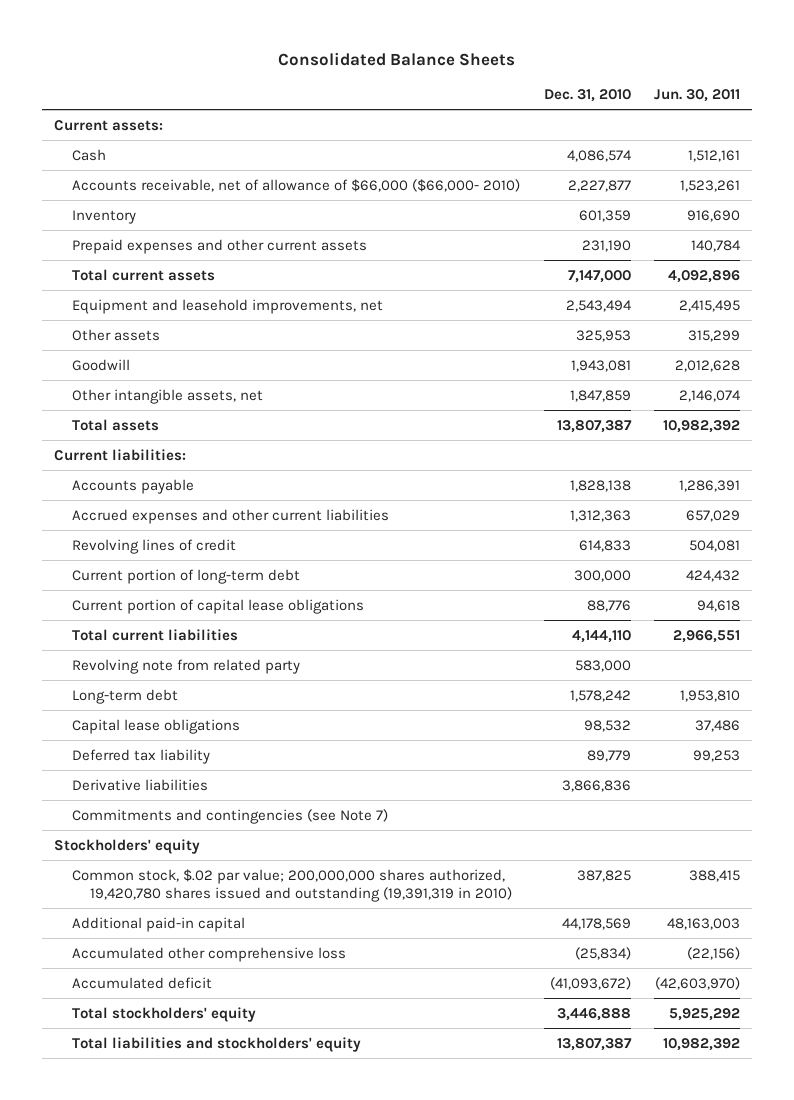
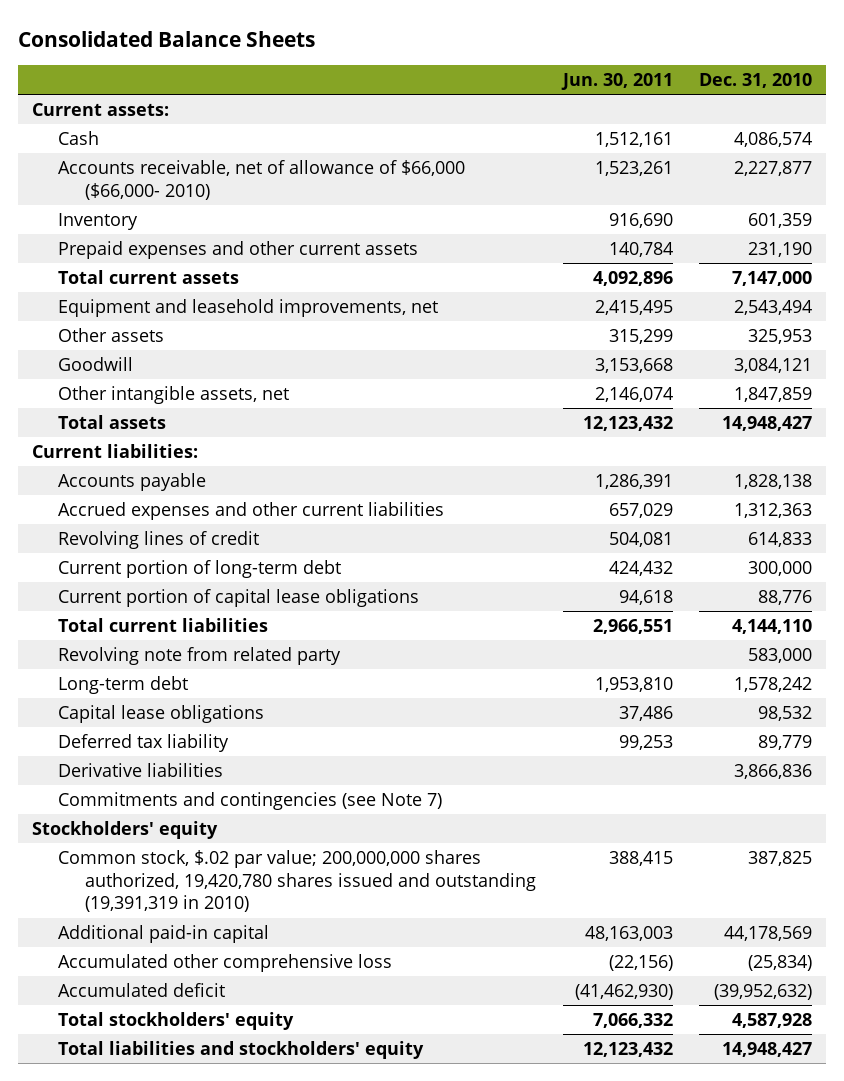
- | Dec. 31, 2010 | Jun. 30, 2011
+ | Jun. 30, 2011 | Dec. 31, 2010
- Goodwill | 1,943,081 | 2,012,628
+ Goodwill | 3,153,668 | 3,084,121
- Total assets | 13,807,387 | 10,982,392
+ Total assets | 12,123,432 | 14,948,427
- Accumulated deficit | (41,093,672) | (42,603,970)
- Total stockholders' equity | 3,446,888 | 5,925,292
- Total liabilities and stockholders' equity | 13,807,387 | 10,982,392
+ Accumulated deficit | (41,462,930) | (39,952,632)
+ Total stockholders' equity | 7,066,332 | 4,587,928
+ Total liabilities and stockholders' equity | 12,123,432 | 14,948,427

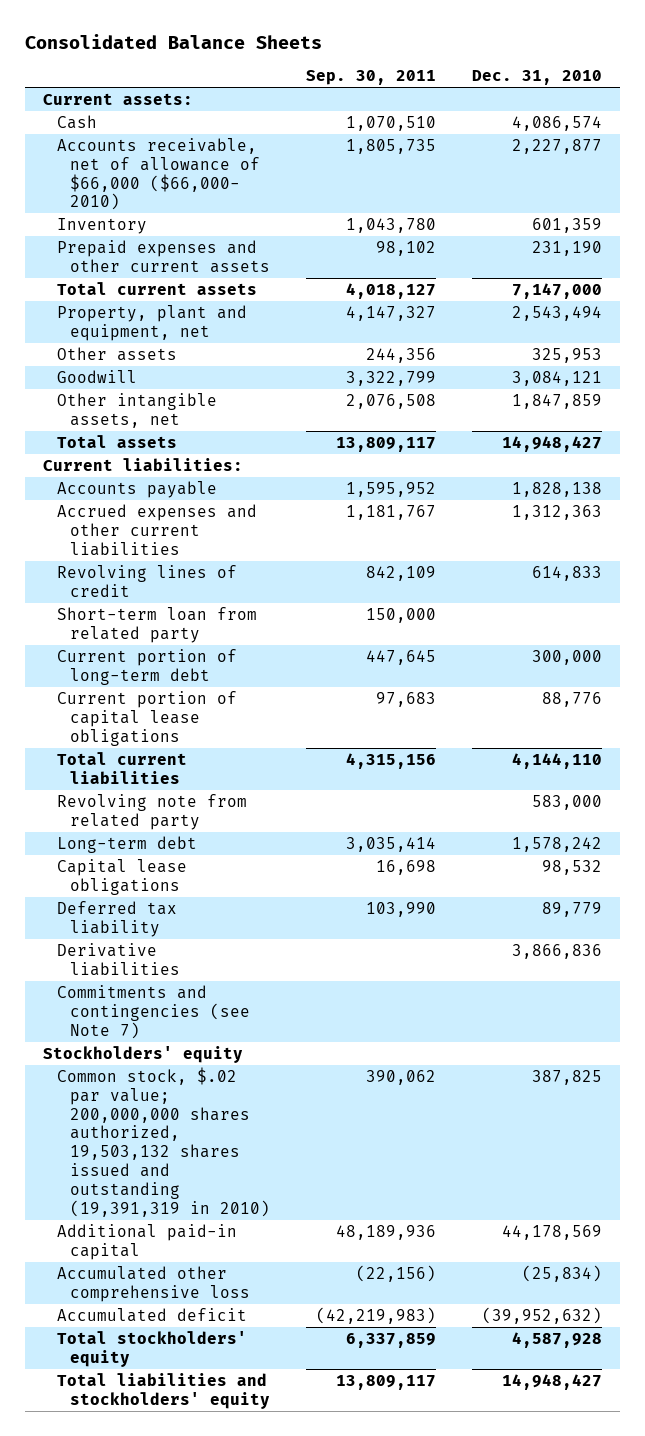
- | Jun. 30, 2011 | Dec. 31, 2010
+ | Sep. 30, 2011 | Dec. 31, 2010
- Equipment and leasehold improvements, net | 2,415,495 | 2,543,494
+ Property, plant and equipment, net | 4,147,327 | 2,543,494
+ Short-term loan from related party | 150,000 |
- Common stock, $.02 par value; 200,000,000 shares authorized, 19,420,780 shares issued and outstanding (19,391,319 in 2010) | 388,415 | 387,825
+ Common stock, $.02 par value; 200,000,000 shares authorized, 19,503,132 shares issued and outstanding (19,391,319 in 2010) | 390,062 | 387,825

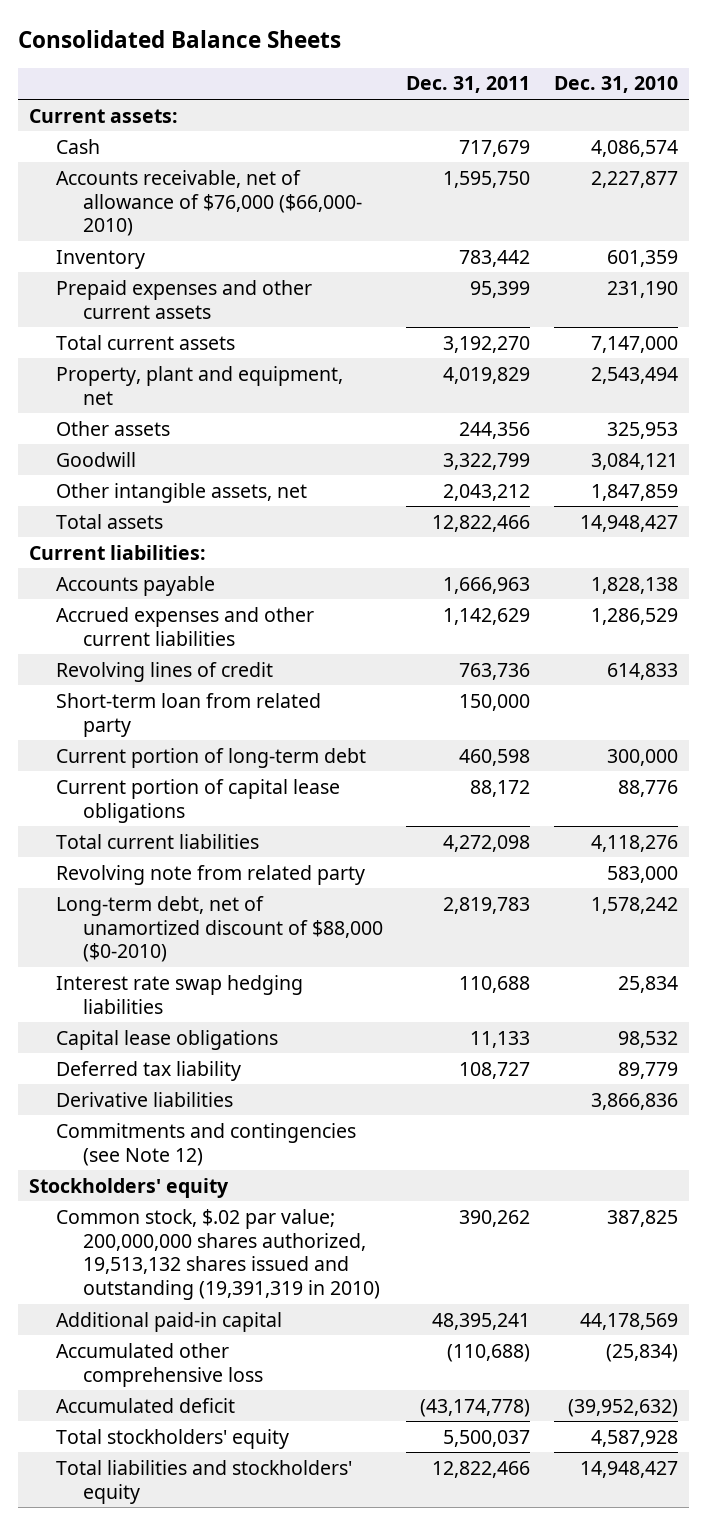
- | Sep. 30, 2011 | Dec. 31, 2010
+ | Dec. 31, 2011 | Dec. 31, 2010
- Accounts receivable, net of allowance of $66,000 ($66,000- 2010) | 1,805,735 | 2,227,877
+ Accounts receivable, net of allowance of $76,000 ($66,000- 2010) | 1,595,750 | 2,227,877
- Accrued expenses and other current liabilities | 1,181,767 | 1,312,363
+ Accrued expenses and other current liabilities | 1,142,629 | 1,286,529
- Total current liabilities | 4,315,156 | 4,144,110
+ Total current liabilities | 4,272,098 | 4,118,276
- Long-term debt | 3,035,414 | 1,578,242
+ Long-term debt, net of unamortized discount of $88,000 ($0-2010) | 2,819,783 | 1,578,242
+ Interest rate swap hedging liabilities | 110,688 | 25,834
- Commitments and contingencies (see Note 7)
+ Commitments and contingencies (see Note 12)
- Common stock, $.02 par value; 200,000,000 shares authorized, 19,503,132 shares issued and outstanding (19,391,319 in 2010) | 390,062 | 387,825
+ Common stock, $.02 par value; 200,000,000 shares authorized, 19,513,132 shares issued and outstanding (19,391,319 in 2010) | 390,262 | 387,825

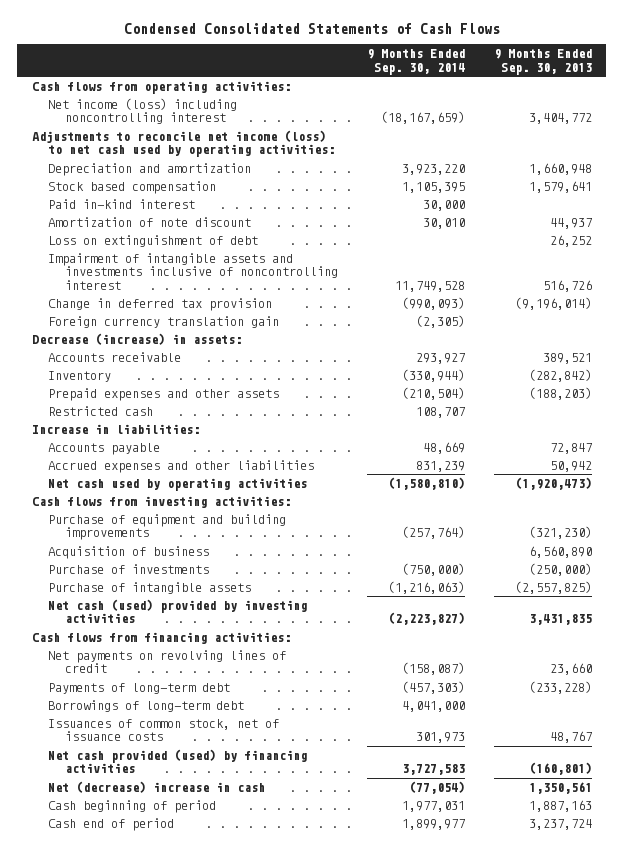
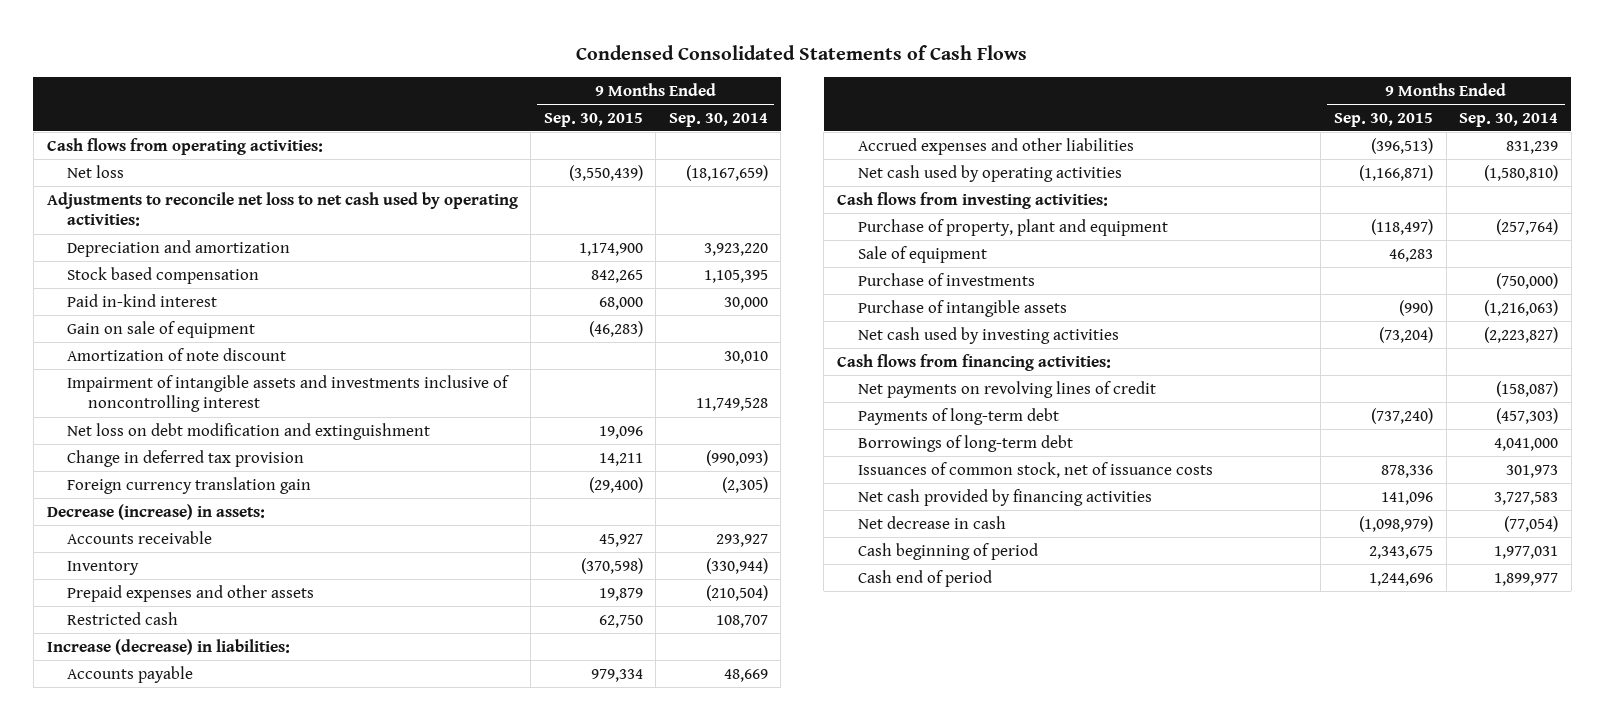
- | 9 Months Ended Sep. 30, 2014 | 9 Months Ended Sep. 30, 2013
+ | 9 Months Ended Sep. 30, 2015 | 9 Months Ended Sep. 30, 2014
- Net income (loss) including noncontrolling interest | (18,167,659) | 3,404,772
- Adjustments to reconcile net income (loss) to net cash used by operating activities:
+ Net loss | (3,550,439) | (18,167,659)
+ Adjustments to reconcile net loss to net cash used by operating activities:
+ Gain on sale of equipment | (46,283) |
- Loss on extinguishment of debt | | 26,252
+ Net loss on debt modification and extinguishment | 19,096 |
- Increase in liabilities:
+ Increase (decrease) in liabilities:
- Purchase of equipment and building improvements | (257,764) | (321,230)
- Acquisition of business | | 6,560,890
+ Purchase of property, plant and equipment | (118,497) | (257,764)
+ Sale of equipment | 46,283 |
- Net cash (used) provided by investing activities | (2,223,827) | 3,431,835
+ Net cash used by investing activities | (73,204) | (2,223,827)
- Net cash provided (used) by financing activities | 3,727,583 | (160,801)
- Net (decrease) increase in cash | (77,054) | 1,350,561
+ Net cash provided by financing activities | 141,096 | 3,727,583
+ Net decrease in cash | (1,098,979) | (77,054)

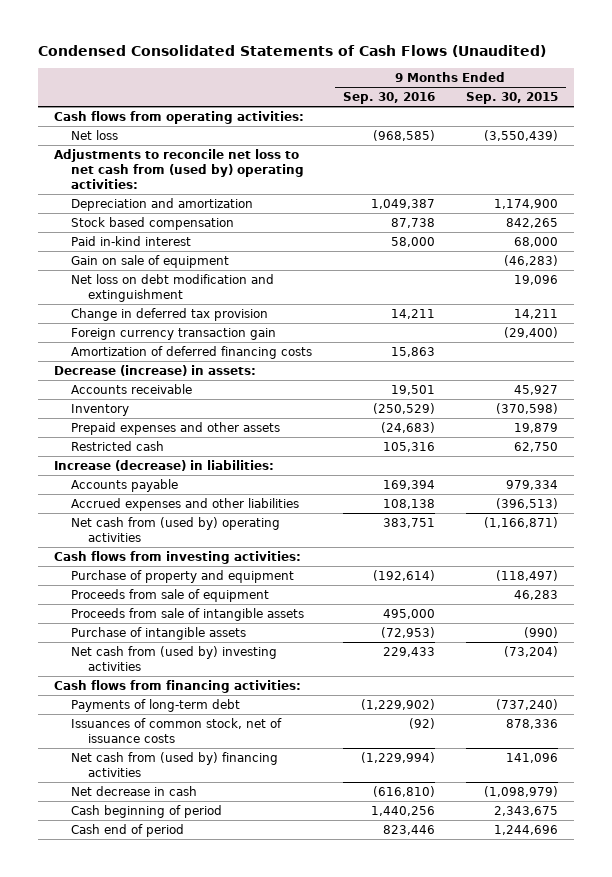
- Condensed Consolidated Statements of Cash Flows
+ Condensed Consolidated Statements of Cash Flows (Unaudited)
- | 9 Months Ended Sep. 30, 2015 | 9 Months Ended Sep. 30, 2014
+ | 9 Months Ended Sep. 30, 2016 | 9 Months Ended Sep. 30, 2015
- Adjustments to reconcile net loss to net cash used by operating activities:
+ Adjustments to reconcile net loss to net cash from (used by) operating activities:
- Amortization of note discount | | 30,010
- Impairment of intangible assets and investments inclusive of noncontrolling interest | | 11,749,528
- Foreign currency translation gain | (29,400) | (2,305)
+ Foreign currency transaction gain | | (29,400)
+ Amortization of deferred financing costs | 15,863 |
- Net cash used by operating activities | (1,166,871) | (1,580,810)
+ Net cash from (used by) operating activities | 383,751 | (1,166,871)
- Purchase of property, plant and equipment | (118,497) | (257,764)
- Sale of equipment | 46,283 |
- Purchase of investments | | (750,000)
+ Purchase of property and equipment | (192,614) | (118,497)
+ Proceeds from sale of equipment | | 46,283
+ Proceeds from sale of intangible assets | 495,000 |
- Net cash used by investing activities | (73,204) | (2,223,827)
+ Net cash from (used by) investing activities | 229,433 | (73,204)
- Net payments on revolving lines of credit | | (158,087)
- Borrowings of long-term debt | | 4,041,000
- Net cash provided by financing activities | 141,096 | 3,727,583
+ Net cash from (used by) financing activities | (1,229,994) | 141,096

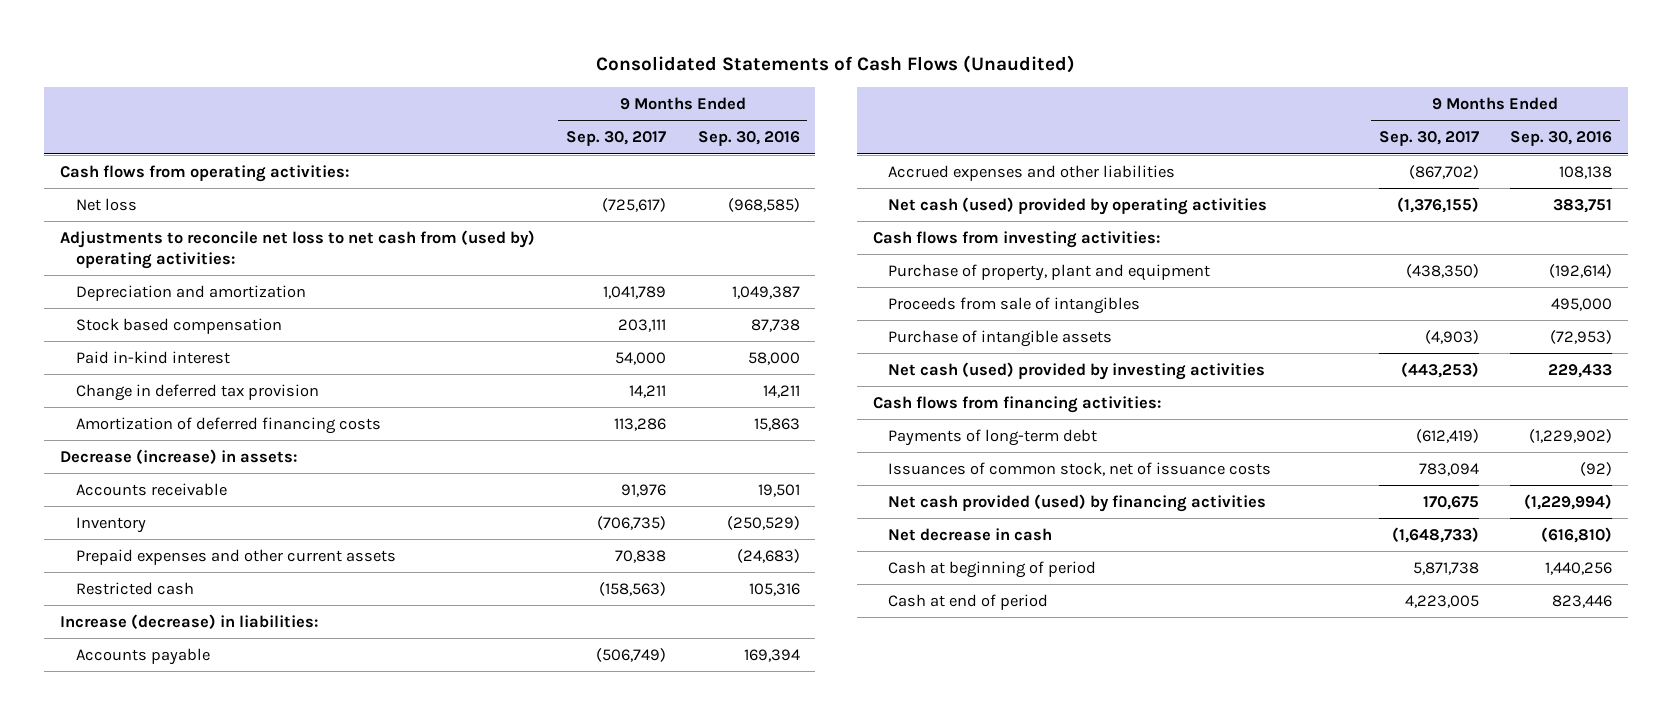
- Condensed Consolidated Statements of Cash Flows (Unaudited)
+ Consolidated Statements of Cash Flows (Unaudited)
- | 9 Months Ended Sep. 30, 2016 | 9 Months Ended Sep. 30, 2015
+ | 9 Months Ended Sep. 30, 2017 | 9 Months Ended Sep. 30, 2016
- Gain on sale of equipment | | (46,283)
- Net loss on debt modification and extinguishment | | 19,096
- Foreign currency transaction gain | | (29,400)
- Prepaid expenses and other assets | (24,683) | 19,879
+ Prepaid expenses and other current assets | 70,838 | (24,683)
- Net cash from (used by) operating activities | 383,751 | (1,166,871)
+ Net cash (used) provided by operating activities | (1,376,155) | 383,751
- Purchase of property and equipment | (192,614) | (118,497)
- Proceeds from sale of equipment | | 46,283
- Proceeds from sale of intangible assets | 495,000 |
+ Purchase of property, plant and equipment | (438,350) | (192,614)
+ Proceeds from sale of intangibles | | 495,000
- Net cash from (used by) investing activities | 229,433 | (73,204)
+ Net cash (used) provided by investing activities | (443,253) | 229,433
- Net cash from (used by) financing activities | (1,229,994) | 141,096
+ Net cash provided (used) by financing activities | 170,675 | (1,229,994)
- Cash beginning of period | 1,440,256 | 2,343,675
- Cash end of period | 823,446 | 1,244,696
+ Cash at beginning of period | 5,871,738 | 1,440,256
+ Cash at end of period | 4,223,005 | 823,446

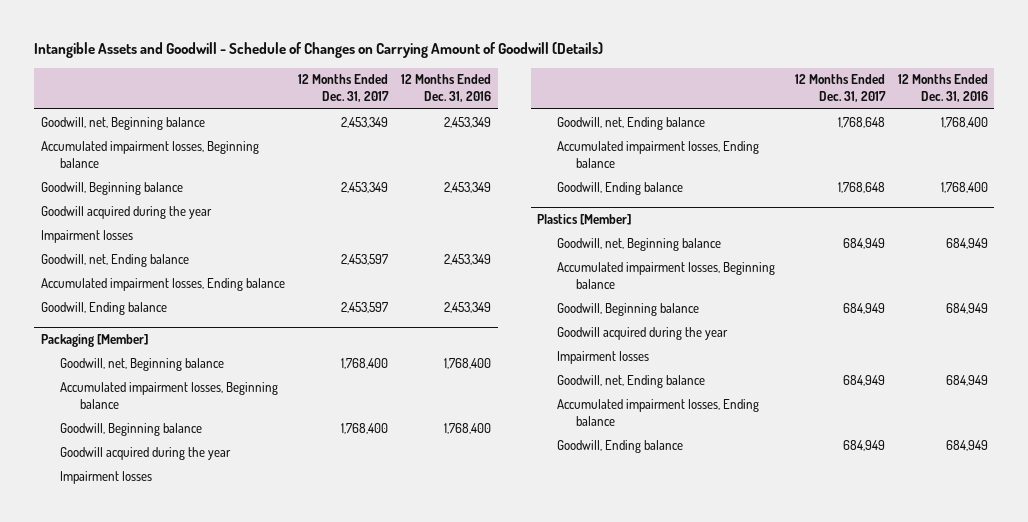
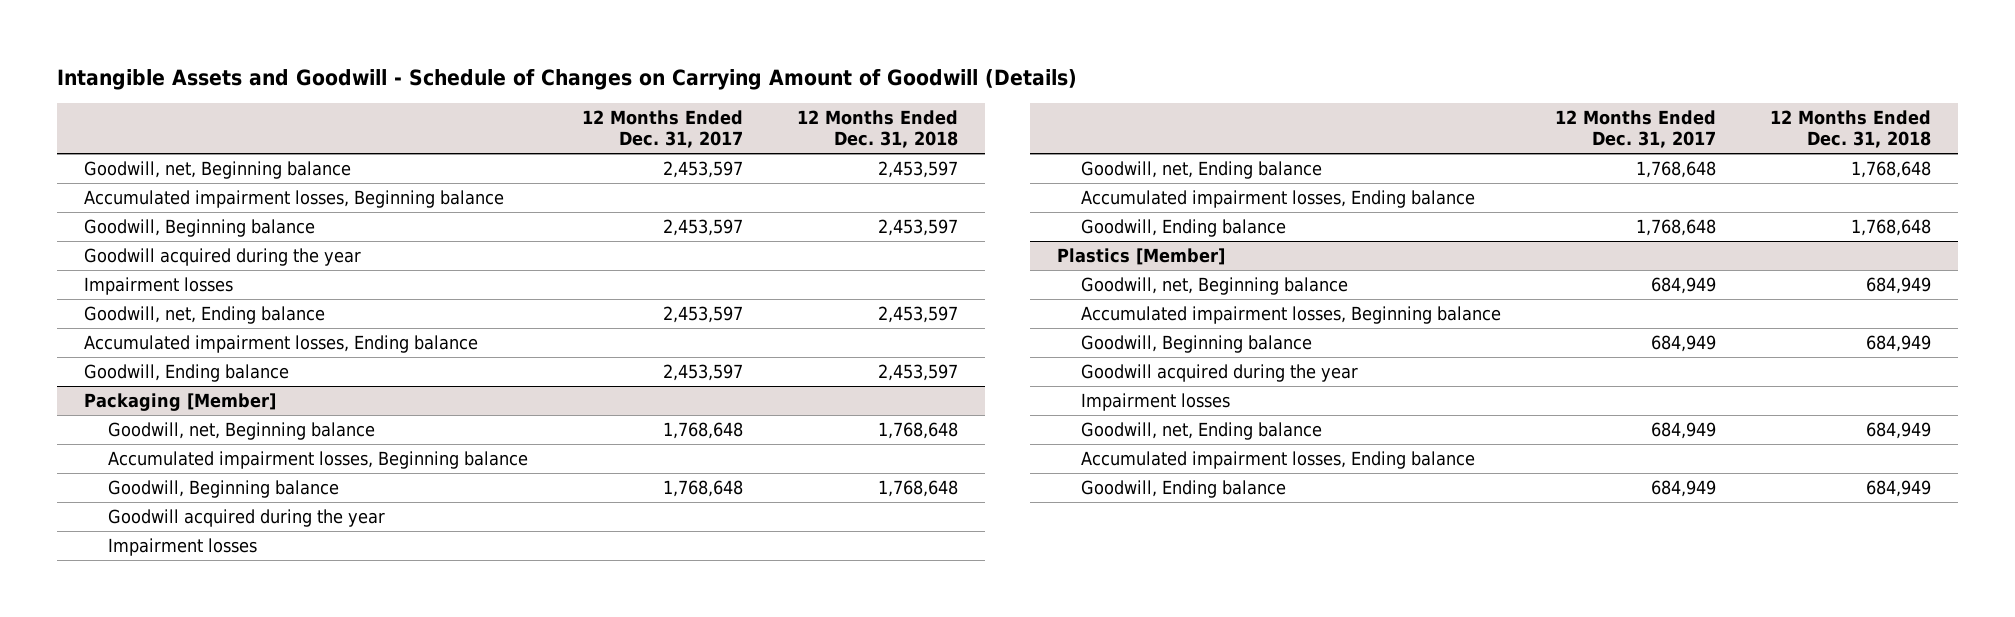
- | 12 Months Ended Dec. 31, 2017 | 12 Months Ended Dec. 31, 2016
+ | 12 Months Ended Dec. 31, 2017 | 12 Months Ended Dec. 31, 2018
- Goodwill, net, Beginning balance | 2,453,349 | 2,453,349
+ Goodwill, net, Beginning balance | 2,453,597 | 2,453,597
- Goodwill, Beginning balance | 2,453,349 | 2,453,349
+ Goodwill, Beginning balance | 2,453,597 | 2,453,597
@ Packaging [Member]
- Goodwill, net, Beginning balance | 1,768,400 | 1,768,400
+ Goodwill, net, Beginning balance | 1,768,648 | 1,768,648
- Goodwill, Beginning balance | 1,768,400 | 1,768,400
+ Goodwill, Beginning balance | 1,768,648 | 1,768,648

